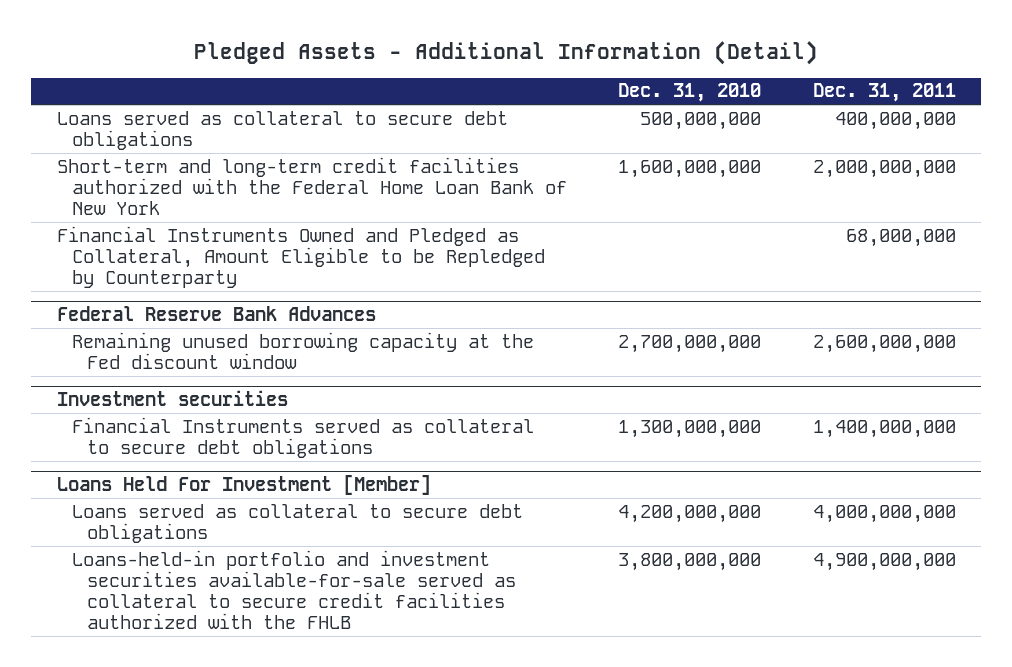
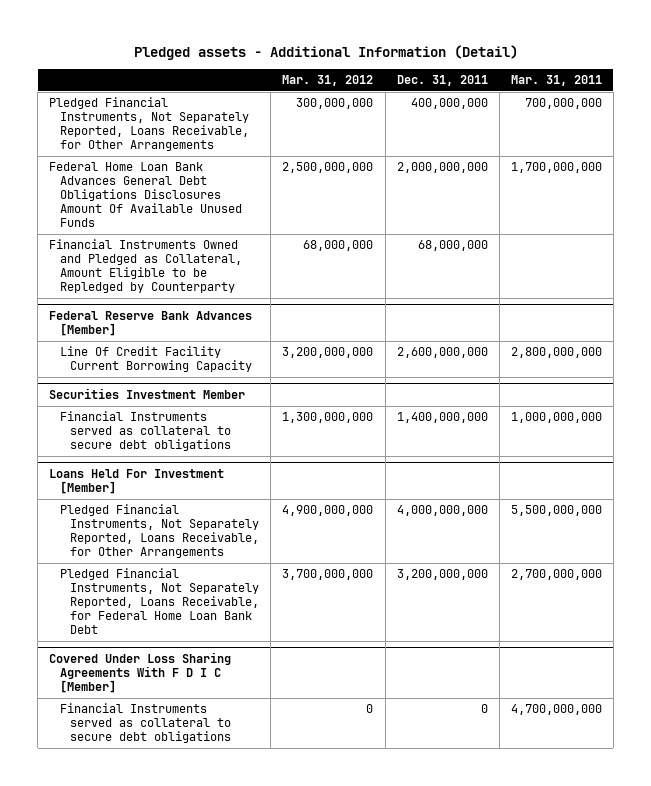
- Pledged Assets - Additional Information (Detail)
+ Pledged assets - Additional Information (Detail)
- | Dec. 31, 2010 | Dec. 31, 2011
+ | Mar. 31, 2012 | Dec. 31, 2011 | Mar. 31, 2011
- Loans served as collateral to secure debt obligations | 500,000,000 | 400,000,000
- Short-term and long-term credit facilities authorized with the Federal Home Loan Bank of New York | 1,600,000,000 | 2,000,000,000
+ Pledged Financial Instruments, Not Separately Reported, Loans Receivable, for Other Arrangements | 300,000,000 | 400,000,000 | 700,000,000
+ Federal Home Loan Bank Advances General Debt Obligations Disclosures Amount Of Available Unused Funds | 2,500,000,000 | 2,000,000,000 | 1,700,000,000
- Federal Reserve Bank Advances
- Remaining unused borrowing capacity at the Fed discount window | 2,700,000,000 | 2,600,000,000
- Investment securities
+ Federal Reserve Bank Advances [Member]
+ Line Of Credit Facility Current Borrowing Capacity | 3,200,000,000 | 2,600,000,000 | 2,800,000,000
+ Securities Investment Member
@ Loans Held For Investment [Member]
- Loans served as collateral to secure debt obligations | 4,200,000,000 | 4,000,000,000
- Loans-held-in portfolio and investment securities available-for-sale served as collateral to secure credit facilities authorized with the FHLB | 3,800,000,000 | 4,900,000,000
+ Pledged Financial Instruments, Not Separately Reported, Loans Receivable, for Other Arrangements | 4,900,000,000 | 4,000,000,000 | 5,500,000,000
+ Pledged Financial Instruments, Not Separately Reported, Loans Receivable, for Federal Home Loan Bank Debt | 3,700,000,000 | 3,200,000,000 | 2,700,000,000
+ Covered Under Loss Sharing Agreements With F D I C [Member]
+ Financial Instruments served as collateral to secure debt obligations | 0 | 0 | 4,700,000,000

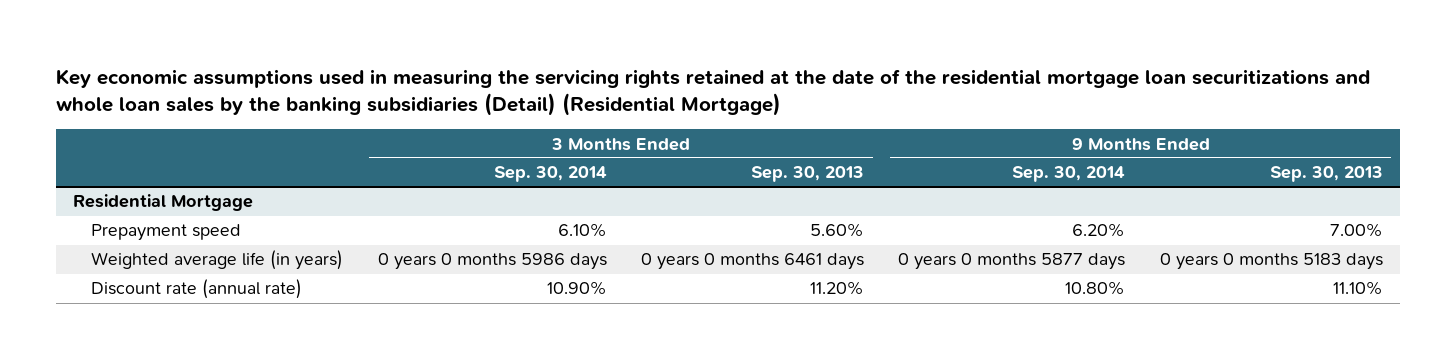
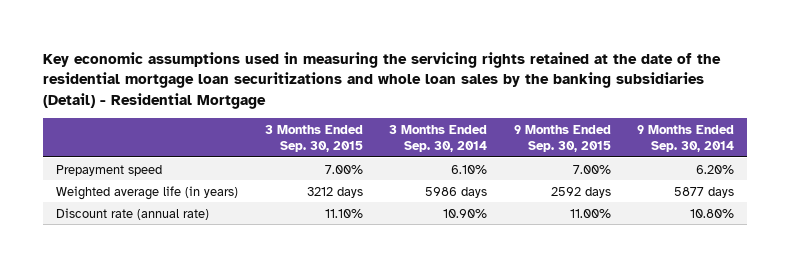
- Key economic assumptions used in measuring the servicing rights retained at the date of the residential mortgage loan securitizations and whole loan sales by the banking subsidiaries (Detail) (Residential Mortgage)
+ Key economic assumptions used in measuring the servicing rights retained at the date of the residential mortgage loan securitizations and whole loan sales by the banking subsidiaries (Detail) - Residential Mortgage
- | 3 Months Ended Sep. 30, 2014 | 3 Months Ended Sep. 30, 2013 | 9 Months Ended Sep. 30, 2014 | 9 Months Ended Sep. 30, 2013
+ | 3 Months Ended Sep. 30, 2015 | 3 Months Ended Sep. 30, 2014 | 9 Months Ended Sep. 30, 2015 | 9 Months Ended Sep. 30, 2014
- Residential Mortgage
- Weighted average life (in years) | 0 years 0 months 5986 days | 0 years 0 months 6461 days | 0 years 0 months 5877 days | 0 years 0 months 5183 days
+ Weighted average life (in years) | 3212 days | 5986 days | 2592 days | 5877 days

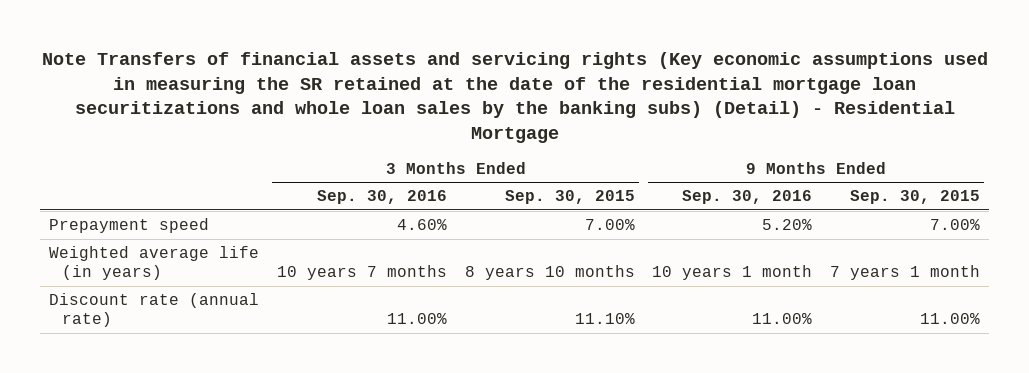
- Key economic assumptions used in measuring the servicing rights retained at the date of the residential mortgage loan securitizations and whole loan sales by the banking subsidiaries (Detail) - Residential Mortgage
+ Note Transfers of financial assets and servicing rights (Key economic assumptions used in measuring the SR retained at the date of the residential mortgage loan securitizations and whole loan sales by the banking subs) (Detail) - Residential Mortgage
- | 3 Months Ended Sep. 30, 2015 | 3 Months Ended Sep. 30, 2014 | 9 Months Ended Sep. 30, 2015 | 9 Months Ended Sep. 30, 2014
+ | 3 Months Ended Sep. 30, 2016 | 3 Months Ended Sep. 30, 2015 | 9 Months Ended Sep. 30, 2016 | 9 Months Ended Sep. 30, 2015
- Weighted average life (in years) | 3212 days | 5986 days | 2592 days | 5877 days
+ Weighted average life (in years) | 10 years 7 months | 8 years 10 months | 10 years 1 month | 7 years 1 month

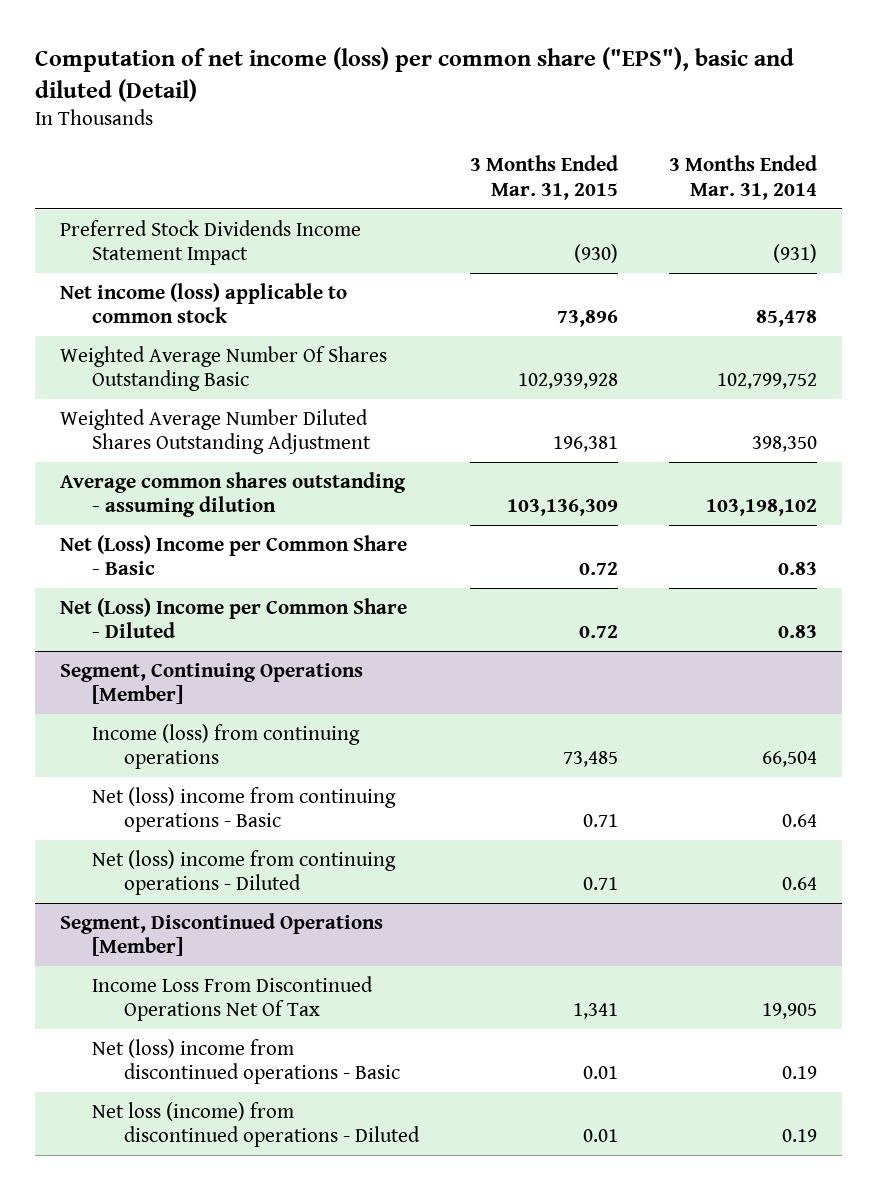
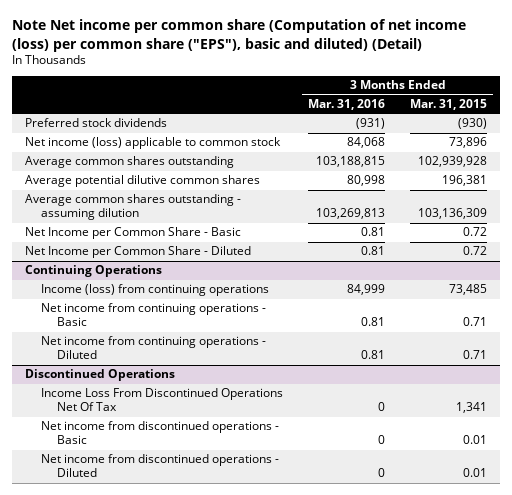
- Computation of net income (loss) per common share ("EPS"), basic and diluted (Detail)
+ Note Net income per common share (Computation of net income (loss) per common share ("EPS"), basic and diluted) (Detail)
- | 3 Months Ended Mar. 31, 2015 | 3 Months Ended Mar. 31, 2014
+ | 3 Months Ended Mar. 31, 2016 | 3 Months Ended Mar. 31, 2015
- Preferred Stock Dividends Income Statement Impact | (930) | (931)
+ Preferred stock dividends | (931) | (930)
- Weighted Average Number Of Shares Outstanding Basic | 102,939,928 | 102,799,752
- Weighted Average Number Diluted Shares Outstanding Adjustment | 196,381 | 398,350
+ Average common shares outstanding | 103,188,815 | 102,939,928
+ Average potential dilutive common shares | 80,998 | 196,381
- Net (Loss) Income per Common Share - Basic | 0.72 | 0.83
- Net (Loss) Income per Common Share - Diluted | 0.72 | 0.83
- Segment, Continuing Operations [Member]
+ Net Income per Common Share - Basic | 0.81 | 0.72
+ Net Income per Common Share - Diluted | 0.81 | 0.72
+ Continuing Operations
- Net (loss) income from continuing operations - Basic | 0.71 | 0.64
- Net (loss) income from continuing operations - Diluted | 0.71 | 0.64
- Segment, Discontinued Operations [Member]
+ Net income from continuing operations - Basic | 0.81 | 0.71
+ Net income from continuing operations - Diluted | 0.81 | 0.71
+ Discontinued Operations
- Net (loss) income from discontinued operations - Basic | 0.01 | 0.19
- Net loss (income) from discontinued operations - Diluted | 0.01 | 0.19
+ Net income from discontinued operations - Basic | 0 | 0.01
+ Net income from discontinued operations - Diluted | 0 | 0.01

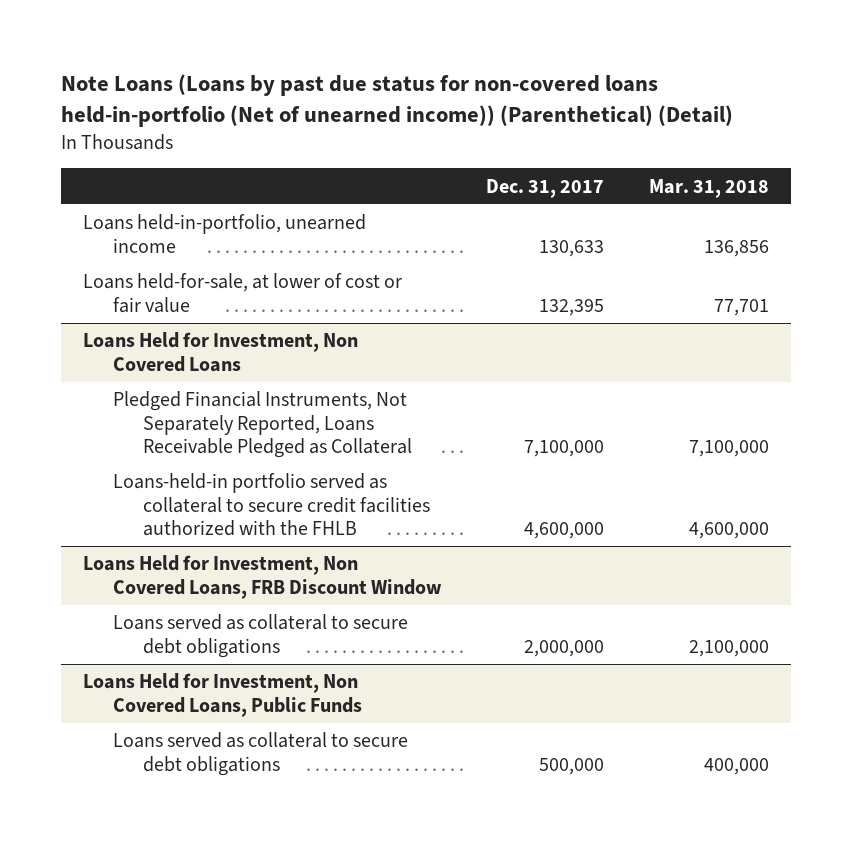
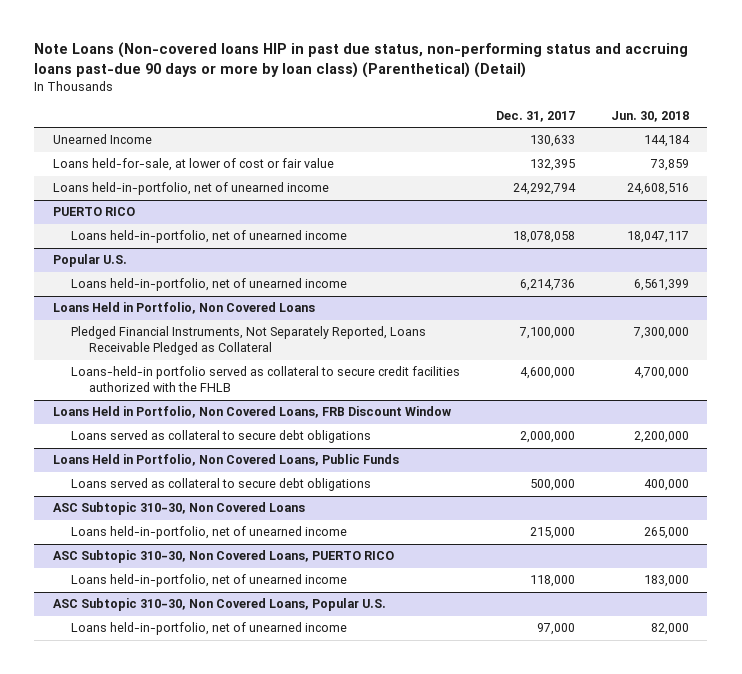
- Note Loans (Loans by past due status for non-covered loans held-in-portfolio (Net of unearned income)) (Parenthetical) (Detail)
+ Note Loans (Non-covered loans HIP in past due status, non-performing status and accruing loans past-due 90 days or more by loan class) (Parenthetical) (Detail)
- | Dec. 31, 2017 | Mar. 31, 2018
+ | Dec. 31, 2017 | Jun. 30, 2018
- Loans held-in-portfolio, unearned income | 130,633 | 136,856
+ Unearned Income | 130,633 | 144,184
- Loans Held for Investment, Non Covered Loans
+ Loans held-in-portfolio, net of unearned income | 24,292,794 | 24,608,516
+ PUERTO RICO
+ Loans held-in-portfolio, net of unearned income | 18,078,058 | 18,047,117
+ Popular U.S.
+ Loans held-in-portfolio, net of unearned income | 6,214,736 | 6,561,399
+ Loans Held in Portfolio, Non Covered Loans
- Loans Held for Investment, Non Covered Loans, FRB Discount Window
+ Loans Held in Portfolio, Non Covered Loans, FRB Discount Window
- Loans Held for Investment, Non Covered Loans, Public Funds
+ Loans Held in Portfolio, Non Covered Loans, Public Funds
+ ASC Subtopic 310-30, Non Covered Loans
+ Loans held-in-portfolio, net of unearned income | 215,000 | 265,000
+ ASC Subtopic 310-30, Non Covered Loans, PUERTO RICO
+ Loans held-in-portfolio, net of unearned income | 118,000 | 183,000
+ ASC Subtopic 310-30, Non Covered Loans, Popular U.S.
+ Loans held-in-portfolio, net of unearned income | 97,000 | 82,000

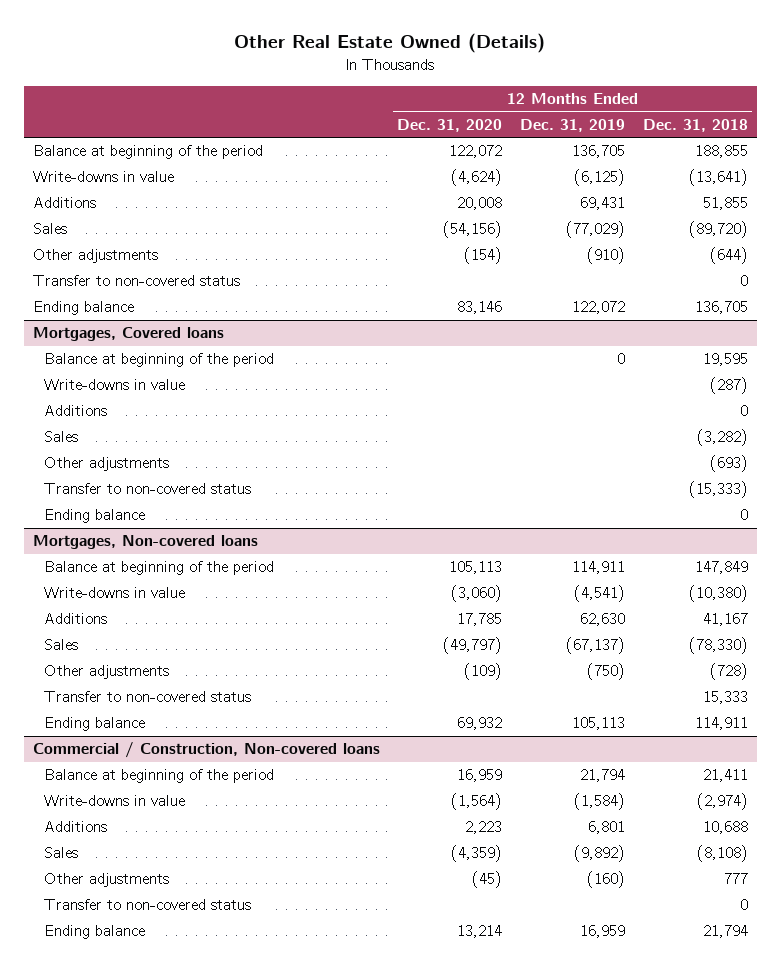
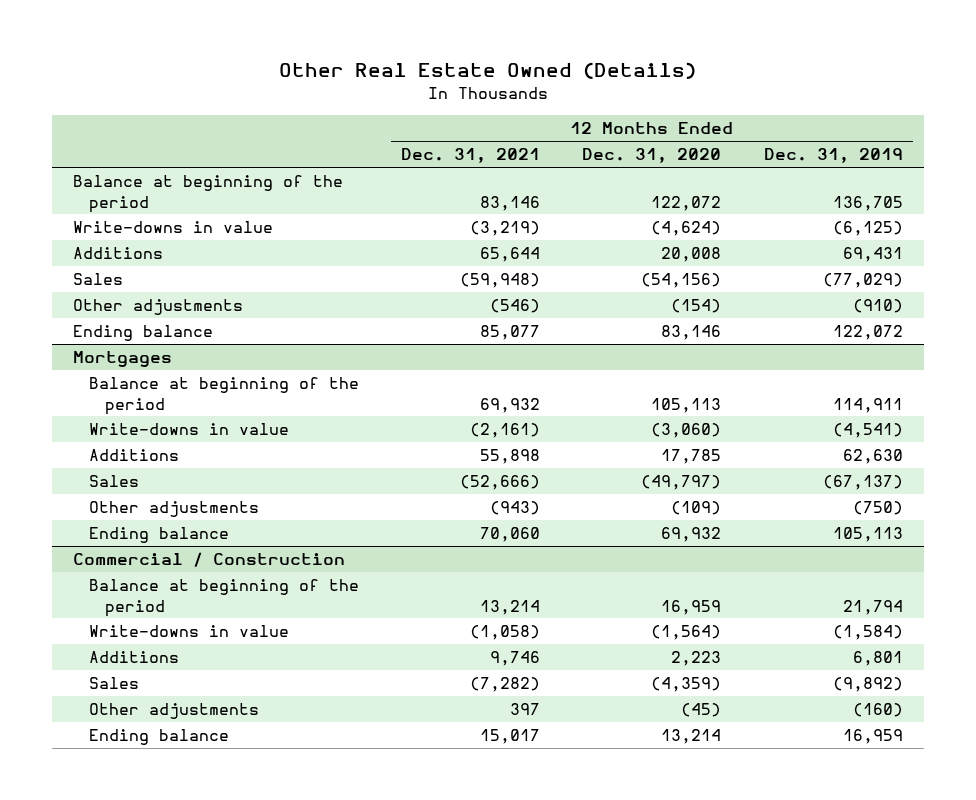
- | 12 Months Ended Dec. 31, 2020 | 12 Months Ended Dec. 31, 2019 | 12 Months Ended Dec. 31, 2018
+ | 12 Months Ended Dec. 31, 2021 | 12 Months Ended Dec. 31, 2020 | 12 Months Ended Dec. 31, 2019
- Transfer to non-covered status | | | 0
- Mortgages, Covered loans
- Balance at beginning of the period | | 0 | 19,595
- Write-downs in value | | | (287)
- Additions | | | 0
- Sales | | | (3,282)
- Other adjustments | | | (693)
- Transfer to non-covered status | | | (15,333)
- Ending balance | | | 0
- Mortgages, Non-covered loans
+ Mortgages
- Transfer to non-covered status | | | 15,333
- Commercial / Construction, Non-covered loans
+ Commercial / Construction
- Transfer to non-covered status | | | 0

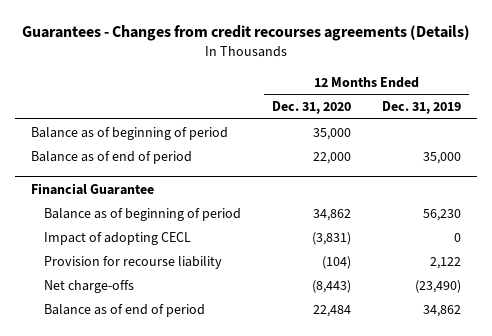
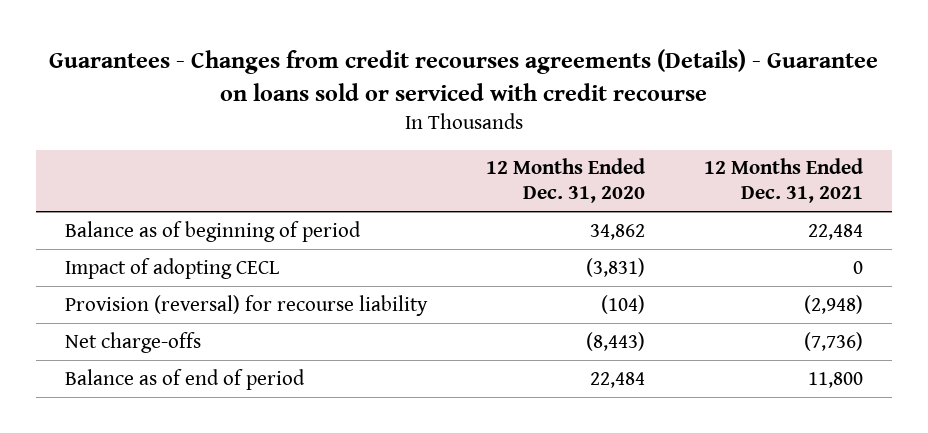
- Guarantees - Changes from credit recourses agreements (Details)
+ Guarantees - Changes from credit recourses agreements (Details) - Guarantee on loans sold or serviced with credit recourse
- | 12 Months Ended Dec. 31, 2020 | 12 Months Ended Dec. 31, 2019
+ | 12 Months Ended Dec. 31, 2020 | 12 Months Ended Dec. 31, 2021
- Balance as of beginning of period | 35,000 |
- Balance as of end of period | 22,000 | 35,000
- Financial Guarantee
- Provision for recourse liability | (104) | 2,122
+ Provision (reversal) for recourse liability | (104) | (2,948)

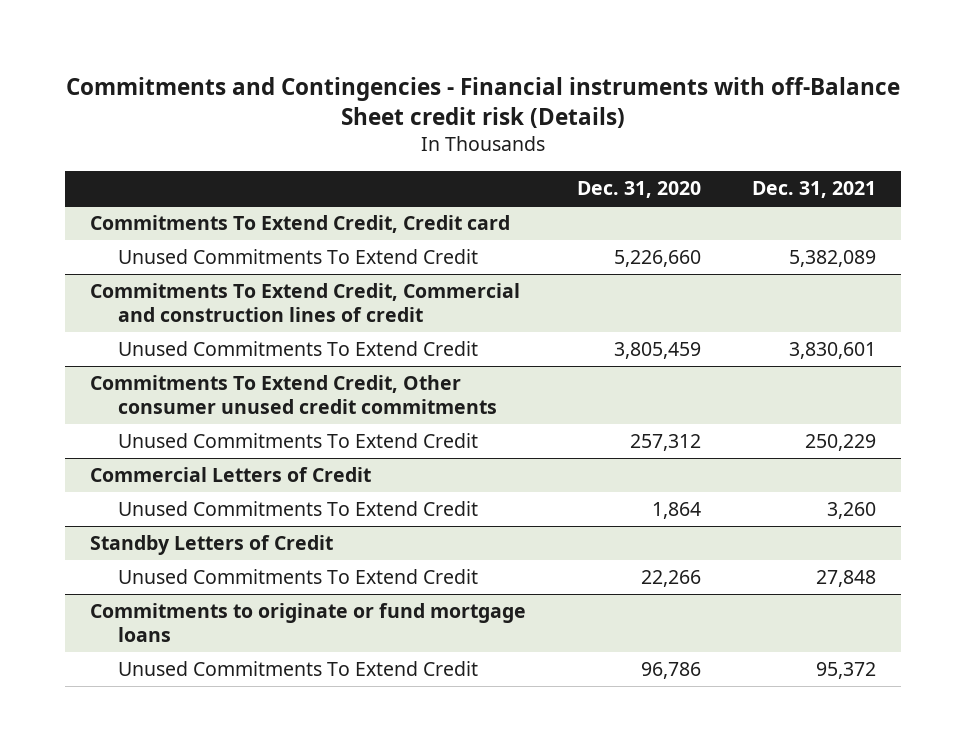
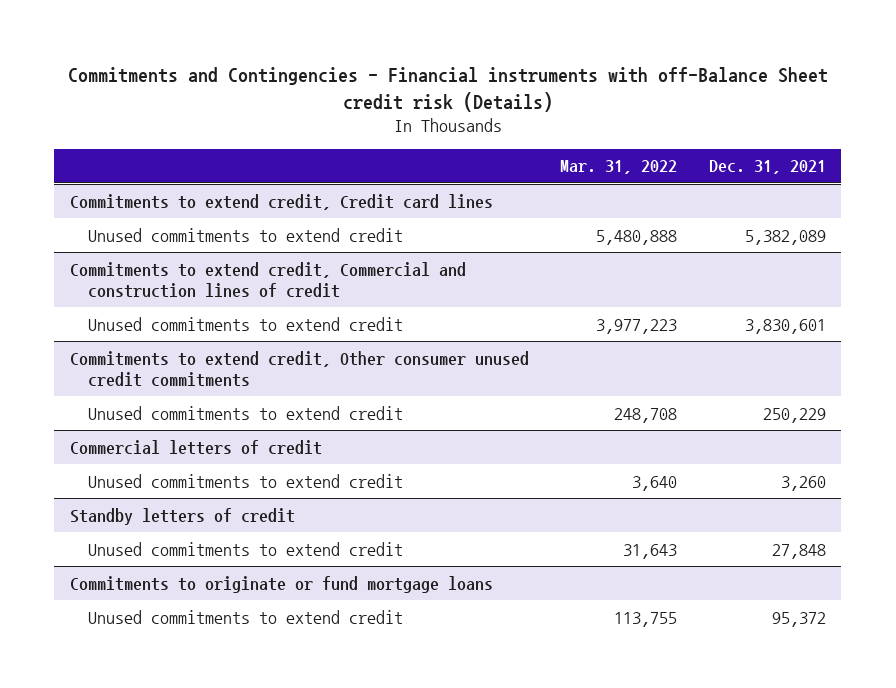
- | Dec. 31, 2020 | Dec. 31, 2021
+ | Mar. 31, 2022 | Dec. 31, 2021
- Commitments To Extend Credit, Credit card
- Unused Commitments To Extend Credit | 5,226,660 | 5,382,089
- Commitments To Extend Credit, Commercial and construction lines of credit
- Unused Commitments To Extend Credit | 3,805,459 | 3,830,601
- Commitments To Extend Credit, Other consumer unused credit commitments
- Unused Commitments To Extend Credit | 257,312 | 250,229
- Commercial Letters of Credit
- Unused Commitments To Extend Credit | 1,864 | 3,260
- Standby Letters of Credit
- Unused Commitments To Extend Credit | 22,266 | 27,848
+ Commitments to extend credit, Credit card lines
+ Unused commitments to extend credit | 5,480,888 | 5,382,089
+ Commitments to extend credit, Commercial and construction lines of credit
+ Unused commitments to extend credit | 3,977,223 | 3,830,601
+ Commitments to extend credit, Other consumer unused credit commitments
+ Unused commitments to extend credit | 248,708 | 250,229
+ Commercial letters of credit
+ Unused commitments to extend credit | 3,640 | 3,260
+ Standby letters of credit
+ Unused commitments to extend credit | 31,643 | 27,848
@ Commitments to originate or fund mortgage loans
- Unused Commitments To Extend Credit | 96,786 | 95,372
+ Unused commitments to extend credit | 113,755 | 95,372

